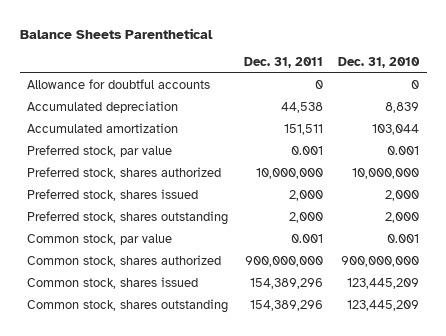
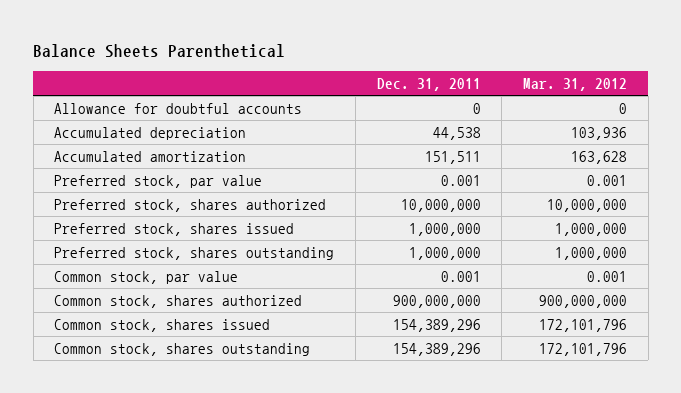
- | Dec. 31, 2011 | Dec. 31, 2010
+ | Dec. 31, 2011 | Mar. 31, 2012
- Preferred stock, shares issued | 2,000 | 2,000
- Preferred stock, shares outstanding | 2,000 | 2,000
+ Preferred stock, shares issued | 1,000,000 | 1,000,000
+ Preferred stock, shares outstanding | 1,000,000 | 1,000,000

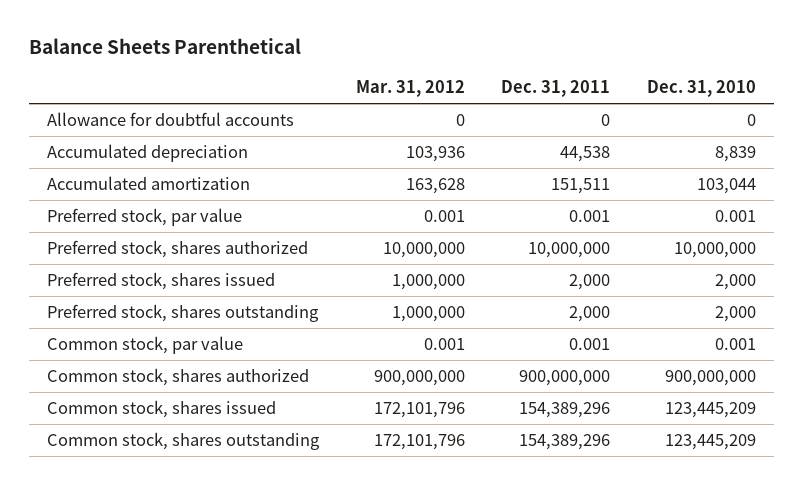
- | Dec. 31, 2011 | Mar. 31, 2012
+ | Mar. 31, 2012 | Dec. 31, 2011 | Dec. 31, 2010
- Preferred stock, shares issued | 1,000,000 | 1,000,000
- Preferred stock, shares outstanding | 1,000,000 | 1,000,000
+ Preferred stock, shares issued | 1,000,000 | 2,000 | 2,000
+ Preferred stock, shares outstanding | 1,000,000 | 2,000 | 2,000

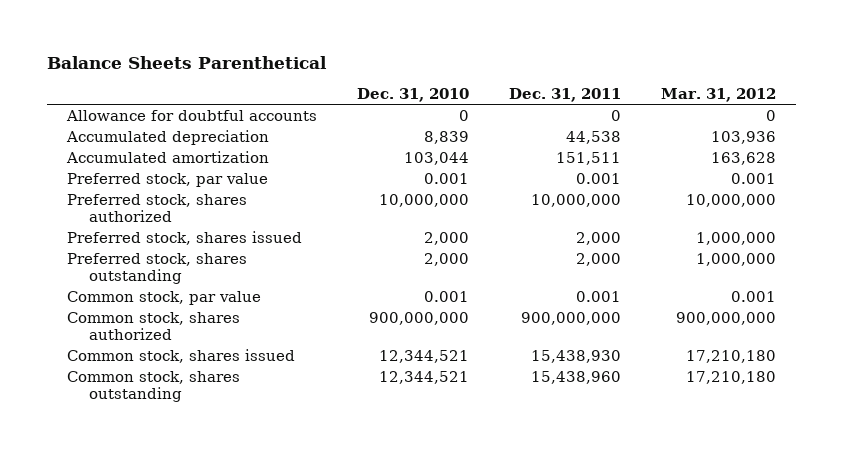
- | Mar. 31, 2012 | Dec. 31, 2011 | Dec. 31, 2010
+ | Dec. 31, 2010 | Dec. 31, 2011 | Mar. 31, 2012
- Common stock, shares issued | 172,101,796 | 154,389,296 | 123,445,209
- Common stock, shares outstanding | 172,101,796 | 154,389,296 | 123,445,209
+ Common stock, shares issued | 12,344,521 | 15,438,930 | 17,210,180
+ Common stock, shares outstanding | 12,344,521 | 15,438,960 | 17,210,180

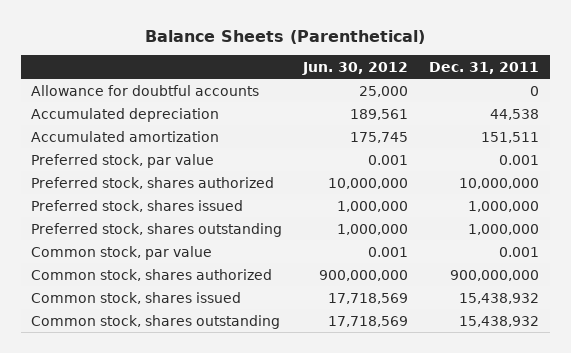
- Balance Sheets Parenthetical
+ Balance Sheets (Parenthetical)
- | Dec. 31, 2010 | Dec. 31, 2011 | Mar. 31, 2012
+ | Jun. 30, 2012 | Dec. 31, 2011
- Preferred stock, shares issued | 2,000 | 2,000 | 1,000,000
- Preferred stock, shares outstanding | 2,000 | 2,000 | 1,000,000
+ Preferred stock, shares issued | 1,000,000 | 1,000,000
+ Preferred stock, shares outstanding | 1,000,000 | 1,000,000
- Common stock, shares issued | 12,344,521 | 15,438,930 | 17,210,180
- Common stock, shares outstanding | 12,344,521 | 15,438,960 | 17,210,180
+ Common stock, shares issued | 17,718,569 | 15,438,932
+ Common stock, shares outstanding | 17,718,569 | 15,438,932

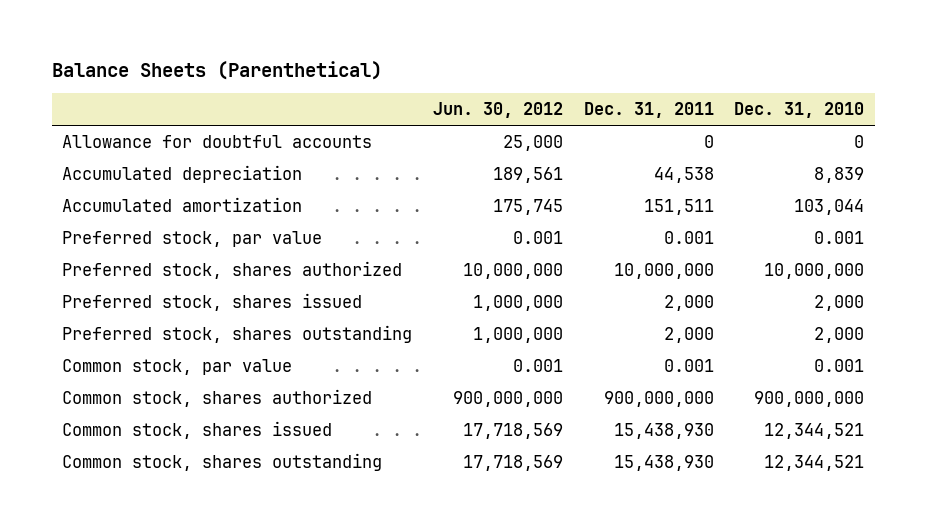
- | Jun. 30, 2012 | Dec. 31, 2011
+ | Jun. 30, 2012 | Dec. 31, 2011 | Dec. 31, 2010
- Preferred stock, shares issued | 1,000,000 | 1,000,000
- Preferred stock, shares outstanding | 1,000,000 | 1,000,000
+ Preferred stock, shares issued | 1,000,000 | 2,000 | 2,000
+ Preferred stock, shares outstanding | 1,000,000 | 2,000 | 2,000
- Common stock, shares issued | 17,718,569 | 15,438,932
- Common stock, shares outstanding | 17,718,569 | 15,438,932
+ Common stock, shares issued | 17,718,569 | 15,438,930 | 12,344,521
+ Common stock, shares outstanding | 17,718,569 | 15,438,930 | 12,344,521

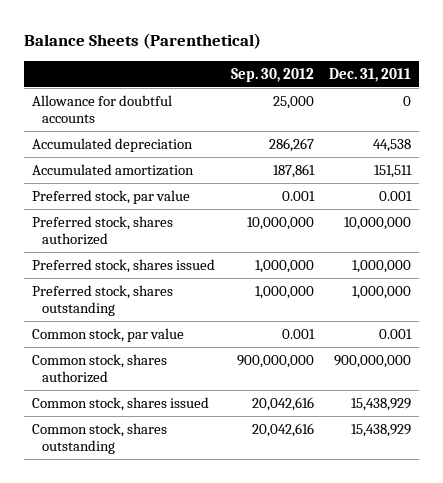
- | Jun. 30, 2012 | Dec. 31, 2011 | Dec. 31, 2010
+ | Sep. 30, 2012 | Dec. 31, 2011
- Preferred stock, shares issued | 1,000,000 | 2,000 | 2,000
- Preferred stock, shares outstanding | 1,000,000 | 2,000 | 2,000
+ Preferred stock, shares issued | 1,000,000 | 1,000,000
+ Preferred stock, shares outstanding | 1,000,000 | 1,000,000
- Common stock, shares issued | 17,718,569 | 15,438,930 | 12,344,521
- Common stock, shares outstanding | 17,718,569 | 15,438,930 | 12,344,521
+ Common stock, shares issued | 20,042,616 | 15,438,929
+ Common stock, shares outstanding | 20,042,616 | 15,438,929

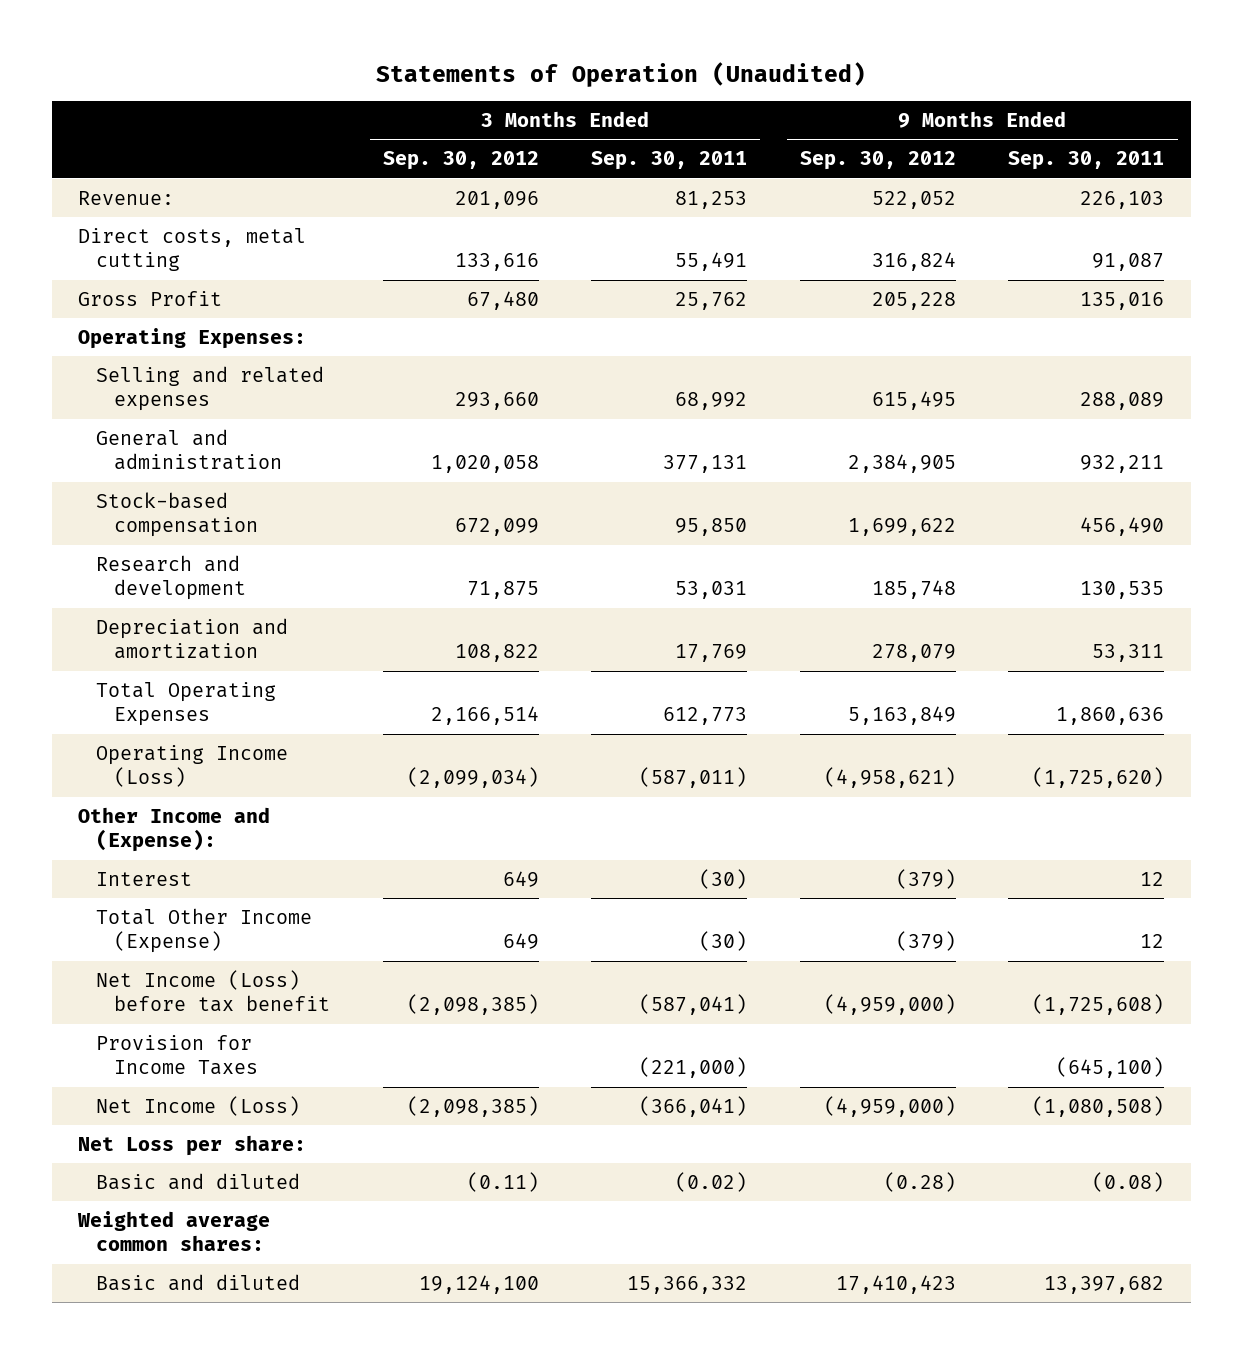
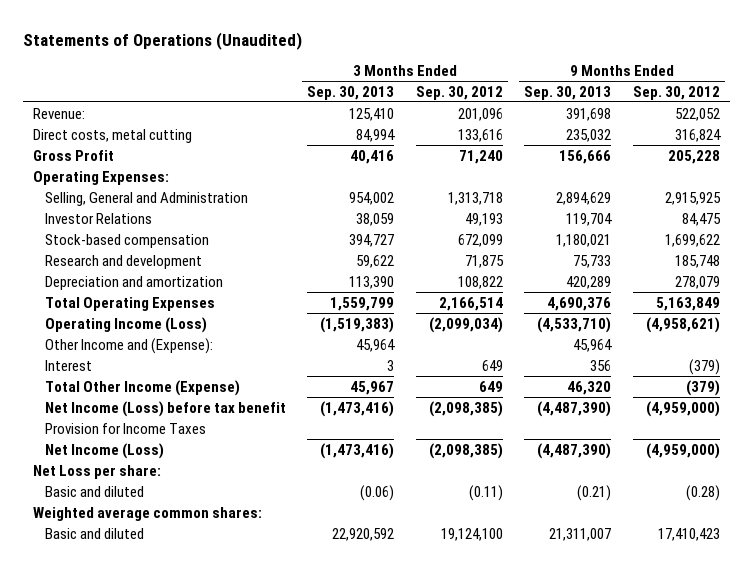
- Statements of Operation (Unaudited)
+ Statements of Operations (Unaudited)
- | 3 Months Ended Sep. 30, 2012 | 3 Months Ended Sep. 30, 2011 | 9 Months Ended Sep. 30, 2012 | 9 Months Ended Sep. 30, 2011
+ | 3 Months Ended Sep. 30, 2013 | 3 Months Ended Sep. 30, 2012 | 9 Months Ended Sep. 30, 2013 | 9 Months Ended Sep. 30, 2012
- Gross Profit | 67,480 | 25,762 | 205,228 | 135,016
+ Gross Profit | 40,416 | 71,240 | 156,666 | 205,228
- Selling and related expenses | 293,660 | 68,992 | 615,495 | 288,089
- General and administration | 1,020,058 | 377,131 | 2,384,905 | 932,211
+ Selling, General and Administration | 954,002 | 1,313,718 | 2,894,629 | 2,915,925
+ Investor Relations | 38,059 | 49,193 | 119,704 | 84,475

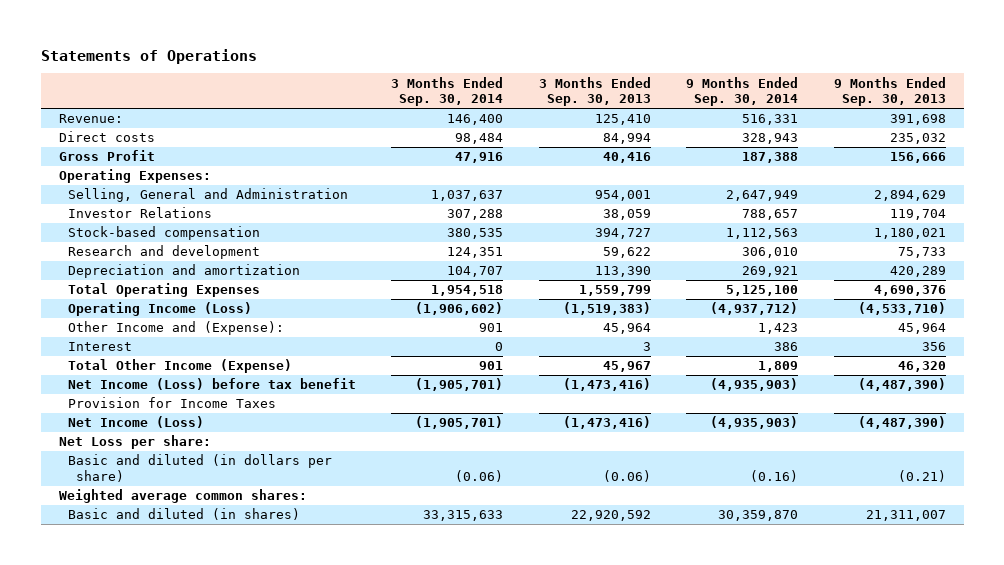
- Statements of Operations (Unaudited)
+ Statements of Operations
- | 3 Months Ended Sep. 30, 2013 | 3 Months Ended Sep. 30, 2012 | 9 Months Ended Sep. 30, 2013 | 9 Months Ended Sep. 30, 2012
+ | 3 Months Ended Sep. 30, 2014 | 3 Months Ended Sep. 30, 2013 | 9 Months Ended Sep. 30, 2014 | 9 Months Ended Sep. 30, 2013
- Direct costs, metal cutting | 84,994 | 133,616 | 235,032 | 316,824
+ Direct costs | 98,484 | 84,994 | 328,943 | 235,032
- Selling, General and Administration | 954,002 | 1,313,718 | 2,894,629 | 2,915,925
+ Selling, General and Administration | 1,037,637 | 954,001 | 2,647,949 | 2,894,629
- Basic and diluted | (0.06) | (0.11) | (0.21) | (0.28)
+ Basic and diluted (in dollars per share) | (0.06) | (0.06) | (0.16) | (0.21)
- Basic and diluted | 22,920,592 | 19,124,100 | 21,311,007 | 17,410,423
+ Basic and diluted (in shares) | 33,315,633 | 22,920,592 | 30,359,870 | 21,311,007

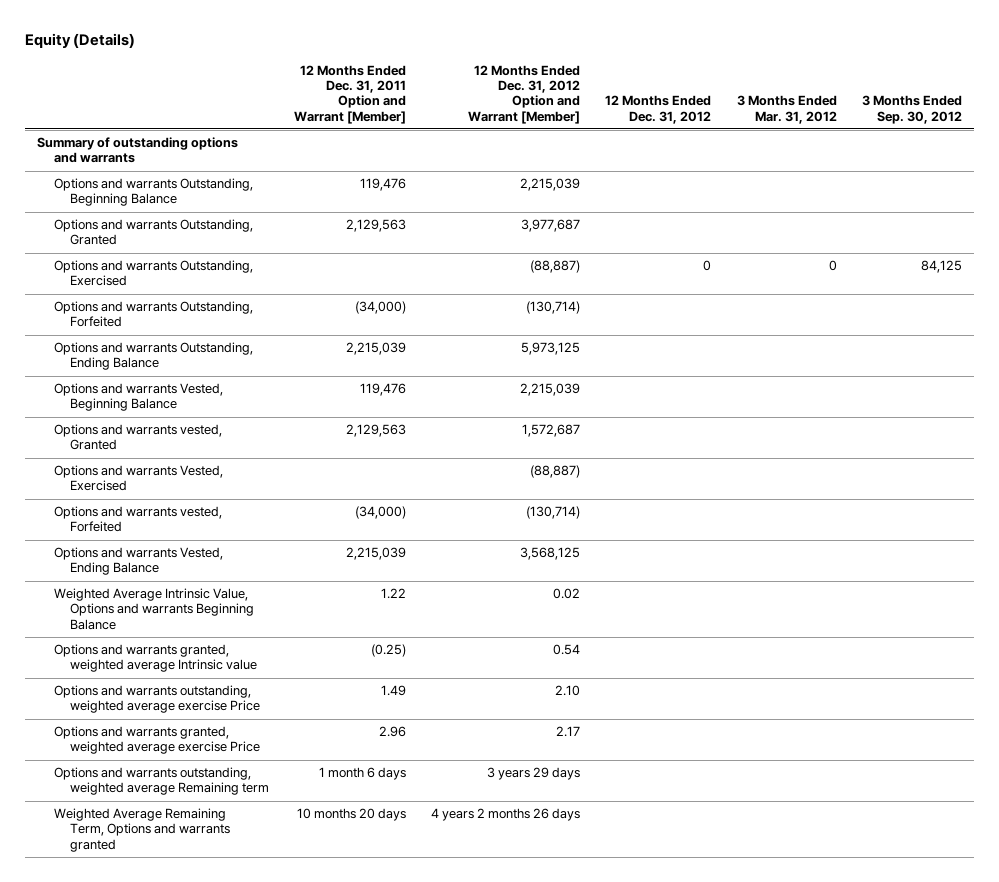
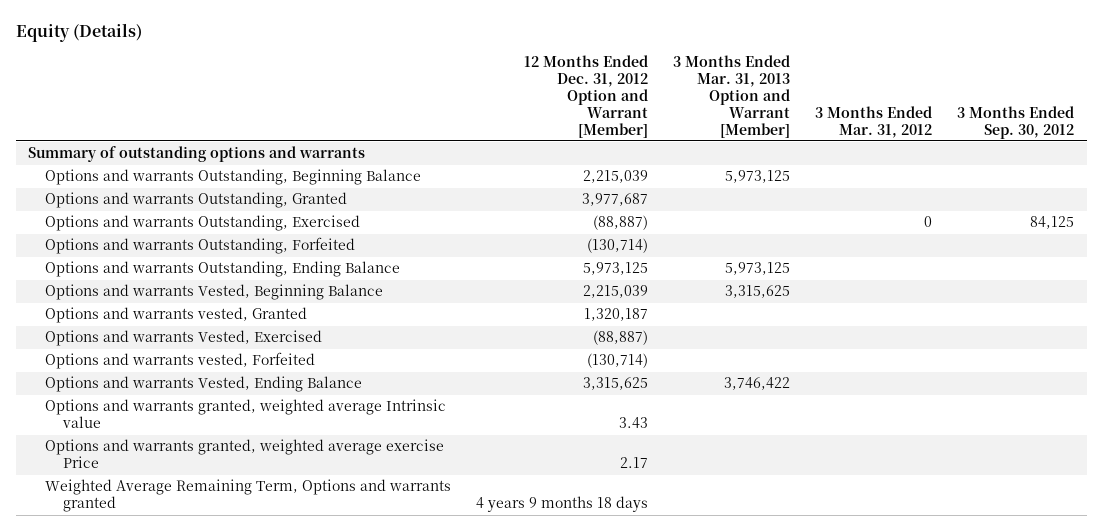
- | 12 Months Ended Dec. 31, 2011 Option and Warrant [Member] | 12 Months Ended Dec. 31, 2012 Option and Warrant [Member] | 12 Months Ended Dec. 31, 2012 | 3 Months Ended Mar. 31, 2012 | 3 Months Ended Sep. 30, 2012
+ | 12 Months Ended Dec. 31, 2012 Option and Warrant [Member] | 3 Months Ended Mar. 31, 2013 Option and Warrant [Member] | 3 Months Ended Mar. 31, 2012 | 3 Months Ended Sep. 30, 2012
- Options and warrants vested, Granted | 2,129,563 | 1,572,687 | | |
+ Options and warrants vested, Granted | 1,320,187 | | |
- Options and warrants Vested, Ending Balance | 2,215,039 | 3,568,125 | | |
- Weighted Average Intrinsic Value, Options and warrants Beginning Balance | 1.22 | 0.02 | | |
- Options and warrants granted, weighted average Intrinsic value | (0.25) | 0.54 | | |
- Options and warrants outstanding, weighted average exercise Price | 1.49 | 2.10 | | |
+ Options and warrants Vested, Ending Balance | 3,315,625 | 3,746,422 | |
+ Options and warrants granted, weighted average Intrinsic value | 3.43 | | |
- Options and warrants outstanding, weighted average Remaining term | 1 month 6 days | 3 years 29 days | | |
- Weighted Average Remaining Term, Options and warrants granted | 10 months 20 days | 4 years 2 months 26 days | | |
+ Weighted Average Remaining Term, Options and warrants granted | 4 years 9 months 18 days | | |

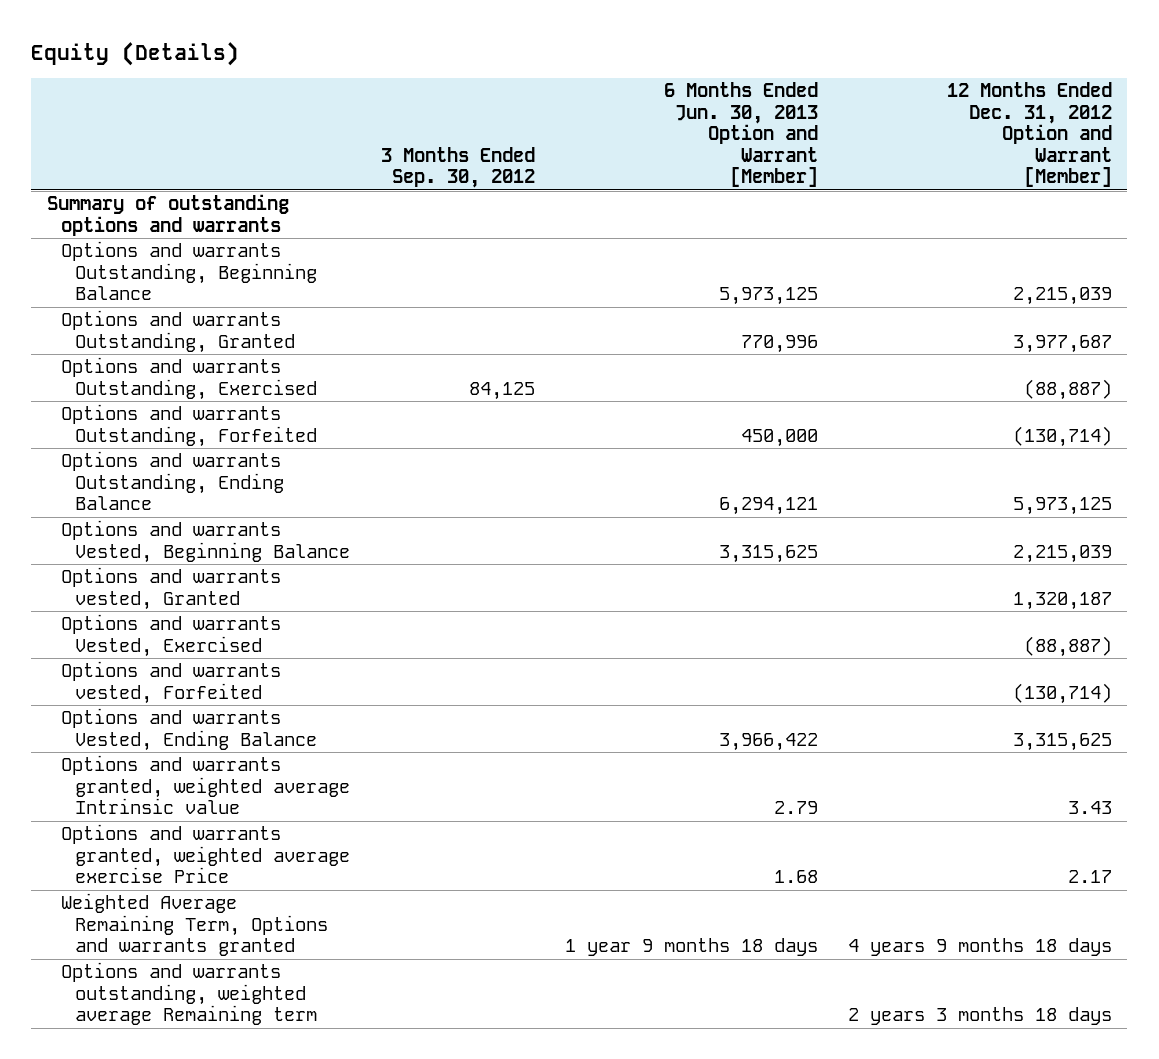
- | 12 Months Ended Dec. 31, 2012 Option and Warrant [Member] | 3 Months Ended Mar. 31, 2013 Option and Warrant [Member] | 3 Months Ended Mar. 31, 2012 | 3 Months Ended Sep. 30, 2012
+ | 3 Months Ended Sep. 30, 2012 | 6 Months Ended Jun. 30, 2013 Option and Warrant [Member] | 12 Months Ended Dec. 31, 2012 Option and Warrant [Member]
+ Options and warrants outstanding, weighted average Remaining term | | | 2 years 3 months 18 days

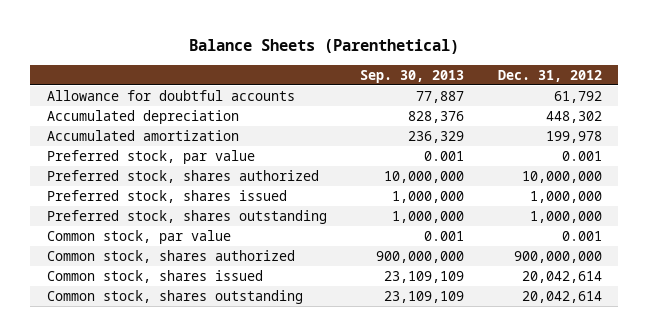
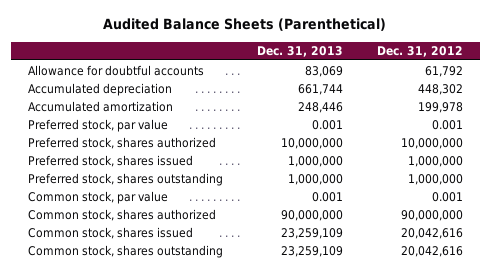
- Balance Sheets (Parenthetical)
+ Audited Balance Sheets (Parenthetical)
- | Sep. 30, 2013 | Dec. 31, 2012
+ | Dec. 31, 2013 | Dec. 31, 2012
- Common stock, shares authorized | 900,000,000 | 900,000,000
- Common stock, shares issued | 23,109,109 | 20,042,614
- Common stock, shares outstanding | 23,109,109 | 20,042,614
+ Common stock, shares authorized | 90,000,000 | 90,000,000
+ Common stock, shares issued | 23,259,109 | 20,042,616
+ Common stock, shares outstanding | 23,259,109 | 20,042,616

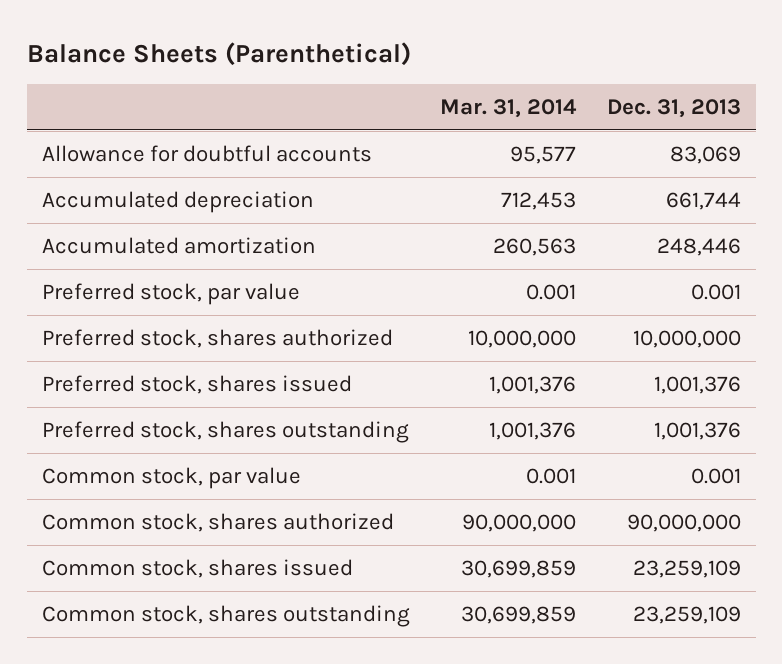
- Audited Balance Sheets (Parenthetical)
+ Balance Sheets (Parenthetical)
- | Dec. 31, 2013 | Dec. 31, 2012
+ | Mar. 31, 2014 | Dec. 31, 2013
- Preferred stock, shares issued | 1,000,000 | 1,000,000
- Preferred stock, shares outstanding | 1,000,000 | 1,000,000
+ Preferred stock, shares issued | 1,001,376 | 1,001,376
+ Preferred stock, shares outstanding | 1,001,376 | 1,001,376

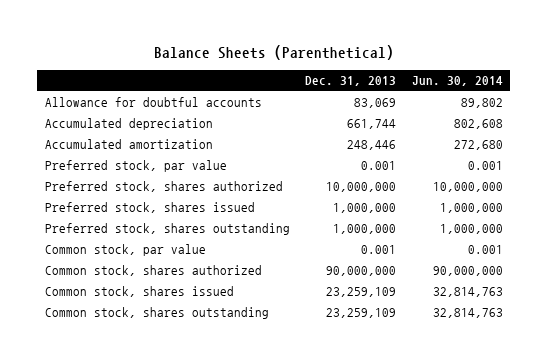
- | Mar. 31, 2014 | Dec. 31, 2013
+ | Dec. 31, 2013 | Jun. 30, 2014
- Preferred stock, shares issued | 1,001,376 | 1,001,376
- Preferred stock, shares outstanding | 1,001,376 | 1,001,376
+ Preferred stock, shares issued | 1,000,000 | 1,000,000
+ Preferred stock, shares outstanding | 1,000,000 | 1,000,000

